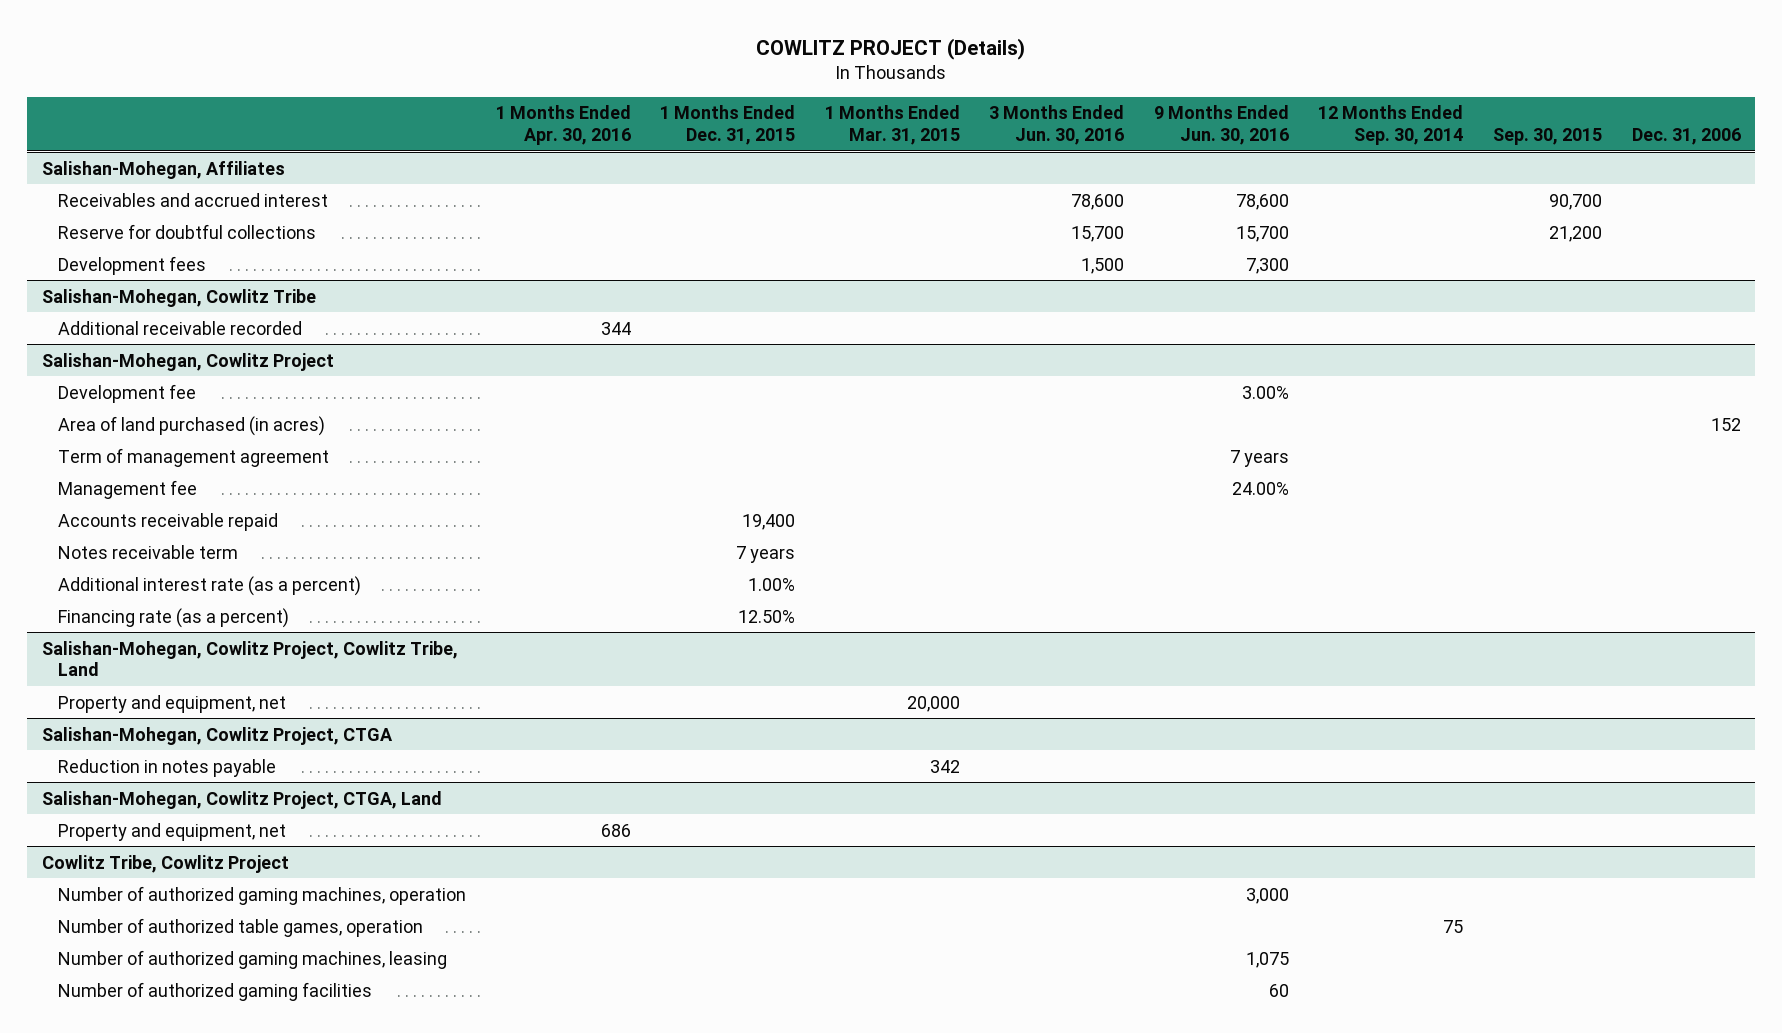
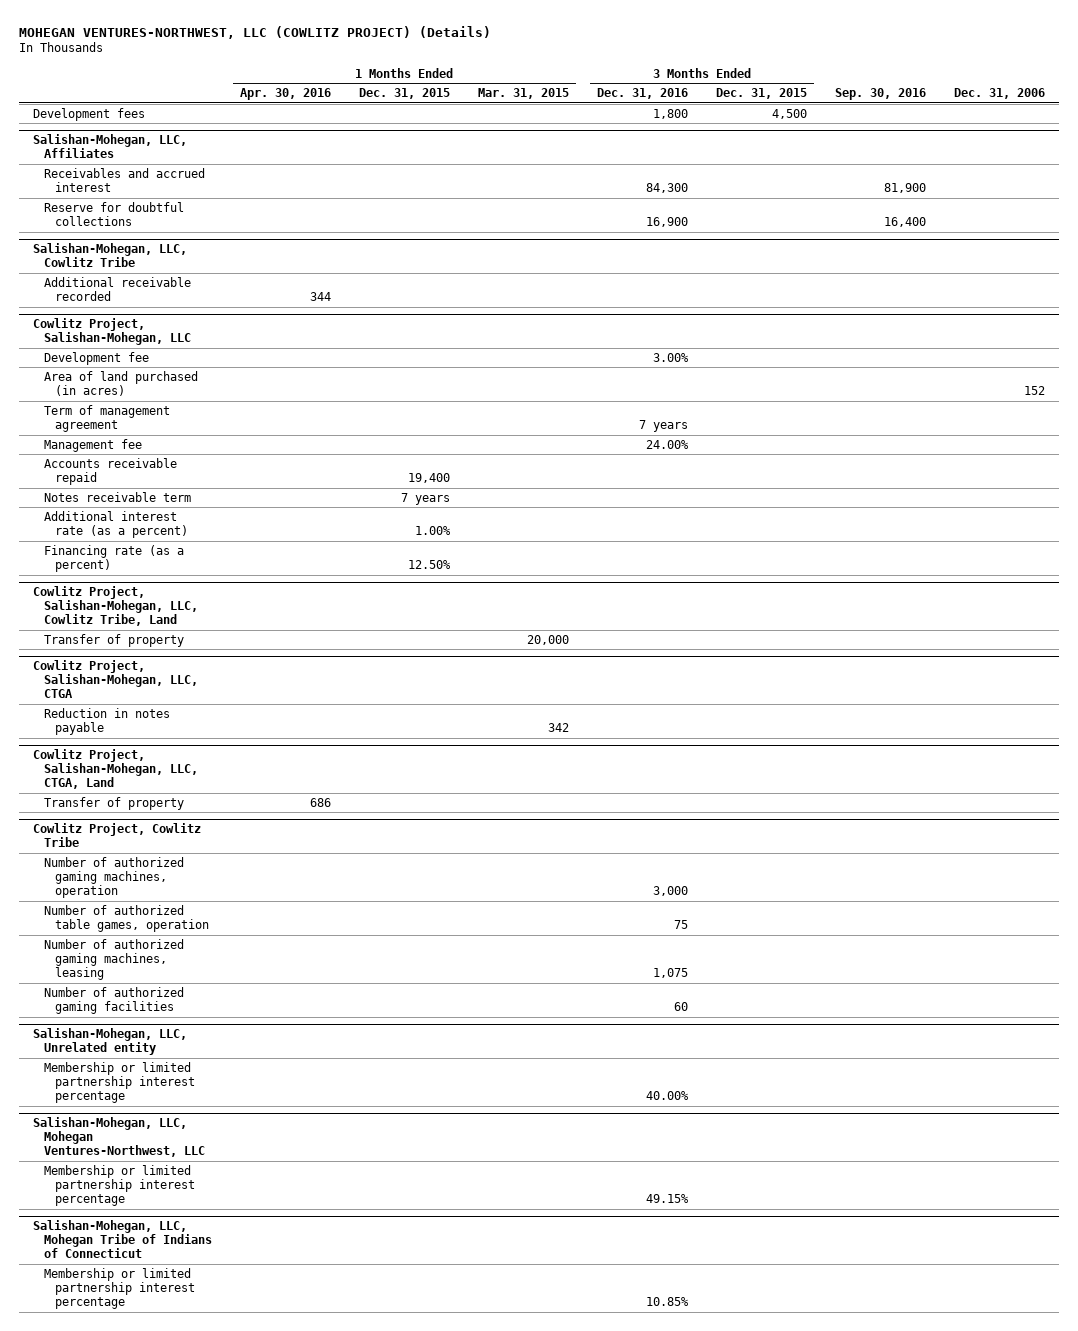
- COWLITZ PROJECT (Details)
+ MOHEGAN VENTURES-NORTHWEST, LLC (COWLITZ PROJECT) (Details)
- | 1 Months Ended Apr. 30, 2016 | 1 Months Ended Dec. 31, 2015 | 1 Months Ended Mar. 31, 2015 | 3 Months Ended Jun. 30, 2016 | 9 Months Ended Jun. 30, 2016 | 12 Months Ended Sep. 30, 2014 | Sep. 30, 2015 | Dec. 31, 2006
+ | 1 Months Ended Apr. 30, 2016 | 1 Months Ended Dec. 31, 2015 | 1 Months Ended Mar. 31, 2015 | 3 Months Ended Dec. 31, 2016 | 3 Months Ended Dec. 31, 2015 | Sep. 30, 2016 | Dec. 31, 2006
- Salishan-Mohegan, Affiliates
+ Development fees | | | | 1,800 | 4,500 | |
+ Salishan-Mohegan, LLC, Affiliates
- Development fees | | | | 1,500 | 7,300 | | |
- Salishan-Mohegan, Cowlitz Tribe
+ Salishan-Mohegan, LLC, Cowlitz Tribe
- Salishan-Mohegan, Cowlitz Project
+ Cowlitz Project, Salishan-Mohegan, LLC
- Salishan-Mohegan, Cowlitz Project, Cowlitz Tribe, Land
- Property and equipment, net | | | 20,000 | | | | |
- Salishan-Mohegan, Cowlitz Project, CTGA
+ Cowlitz Project, Salishan-Mohegan, LLC, Cowlitz Tribe, Land
+ Transfer of property | | | 20,000 | | | |
+ Cowlitz Project, Salishan-Mohegan, LLC, CTGA
- Salishan-Mohegan, Cowlitz Project, CTGA, Land
- Property and equipment, net | 686 | | | | | | |
- Cowlitz Tribe, Cowlitz Project
+ Cowlitz Project, Salishan-Mohegan, LLC, CTGA, Land
+ Transfer of property | 686 | | | | | |
+ Cowlitz Project, Cowlitz Tribe
+ Salishan-Mohegan, LLC, Unrelated entity
+ Membership or limited partnership interest percentage | | | | 40.00% | | |
+ Salishan-Mohegan, LLC, Mohegan Ventures-Northwest, LLC
+ Membership or limited partnership interest percentage | | | | 49.15% | | |
+ Salishan-Mohegan, LLC, Mohegan Tribe of Indians of Connecticut
+ Membership or limited partnership interest percentage | | | | 10.85% | | |

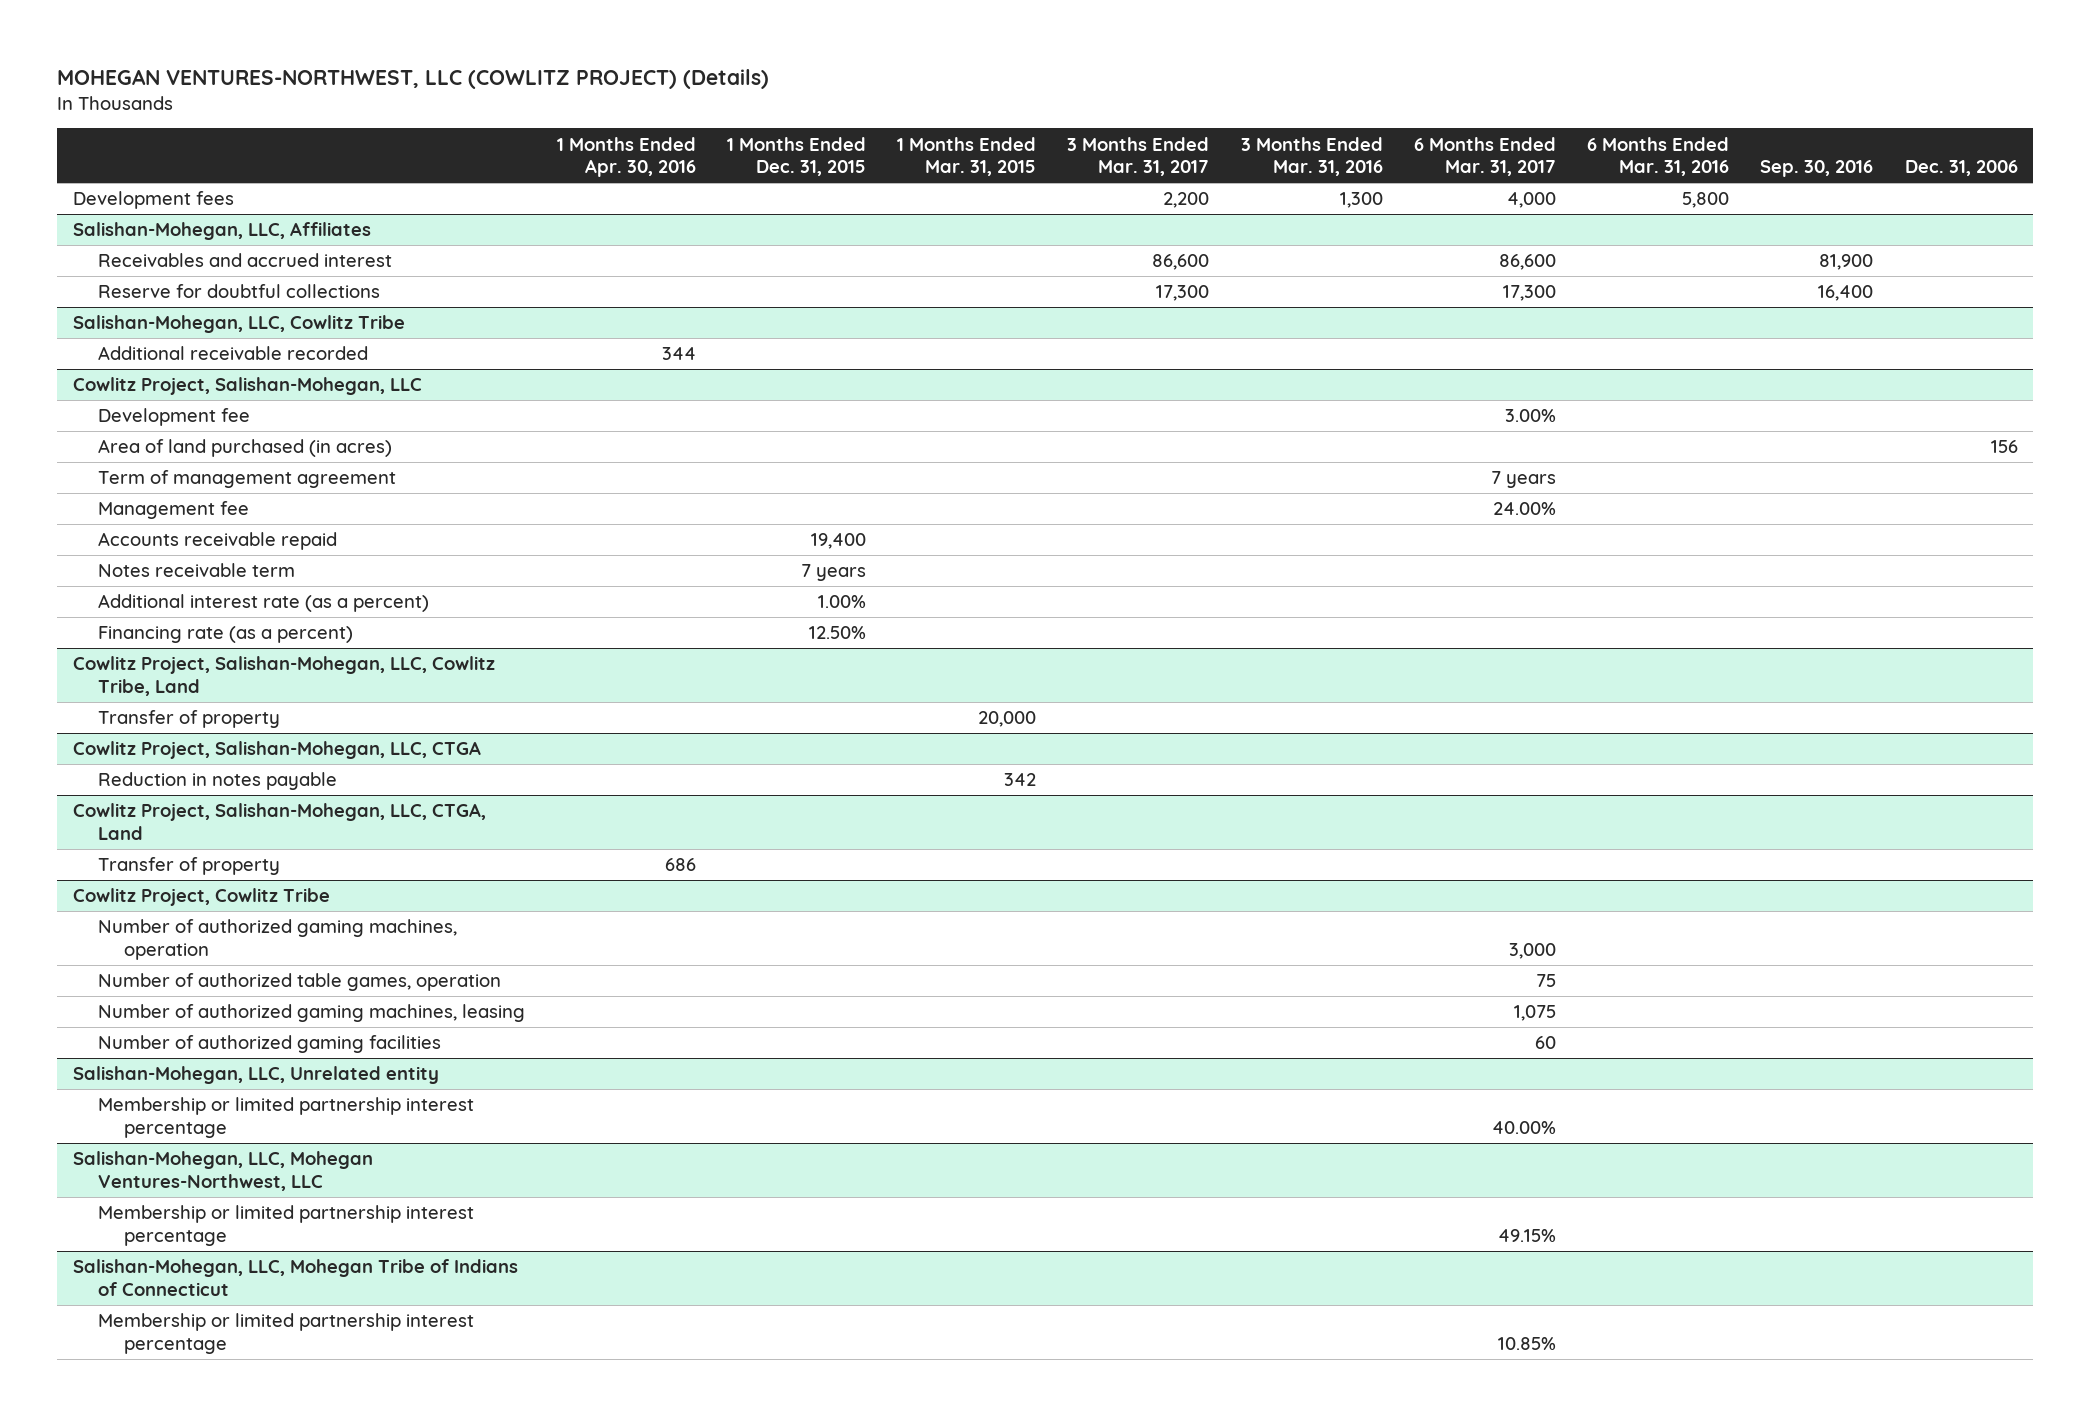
- | 1 Months Ended Apr. 30, 2016 | 1 Months Ended Dec. 31, 2015 | 1 Months Ended Mar. 31, 2015 | 3 Months Ended Dec. 31, 2016 | 3 Months Ended Dec. 31, 2015 | Sep. 30, 2016 | Dec. 31, 2006
+ | 1 Months Ended Apr. 30, 2016 | 1 Months Ended Dec. 31, 2015 | 1 Months Ended Mar. 31, 2015 | 3 Months Ended Mar. 31, 2017 | 3 Months Ended Mar. 31, 2016 | 6 Months Ended Mar. 31, 2017 | 6 Months Ended Mar. 31, 2016 | Sep. 30, 2016 | Dec. 31, 2006
@ Cowlitz Project, Salishan-Mohegan, LLC
- Area of land purchased (in acres) | | | | | | | 152
+ Area of land purchased (in acres) | | | | | | | | | 156

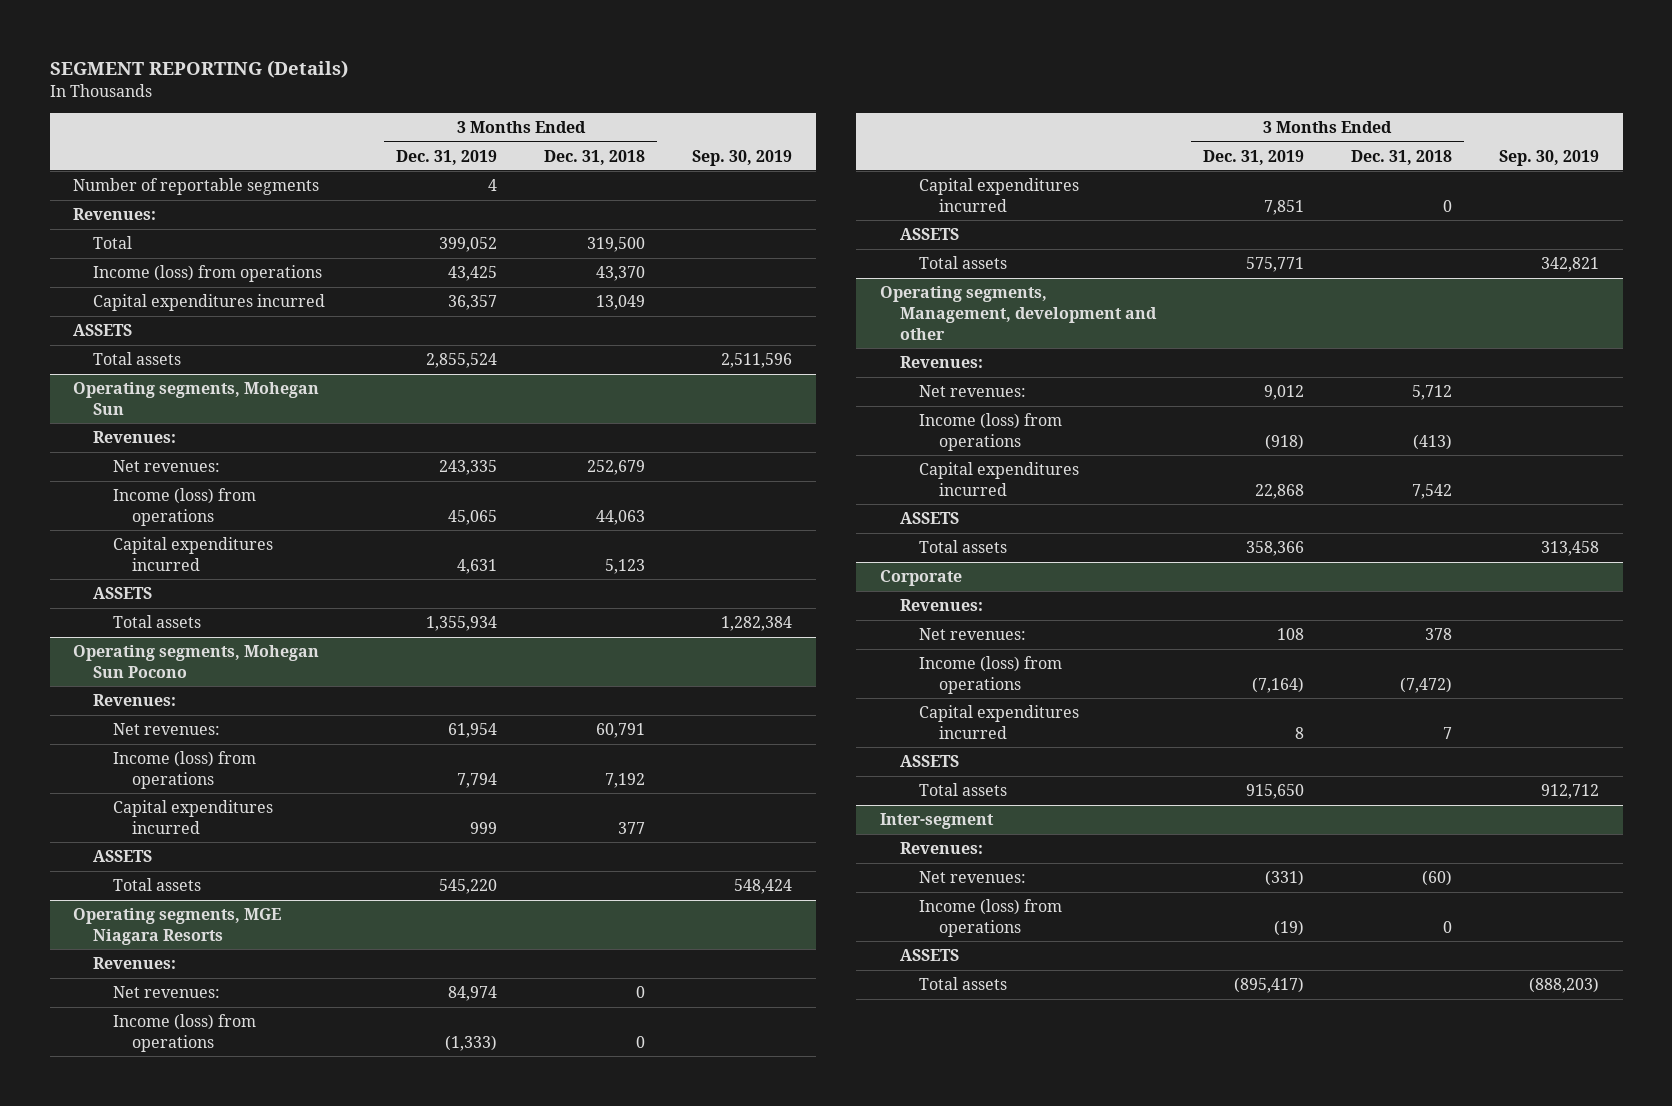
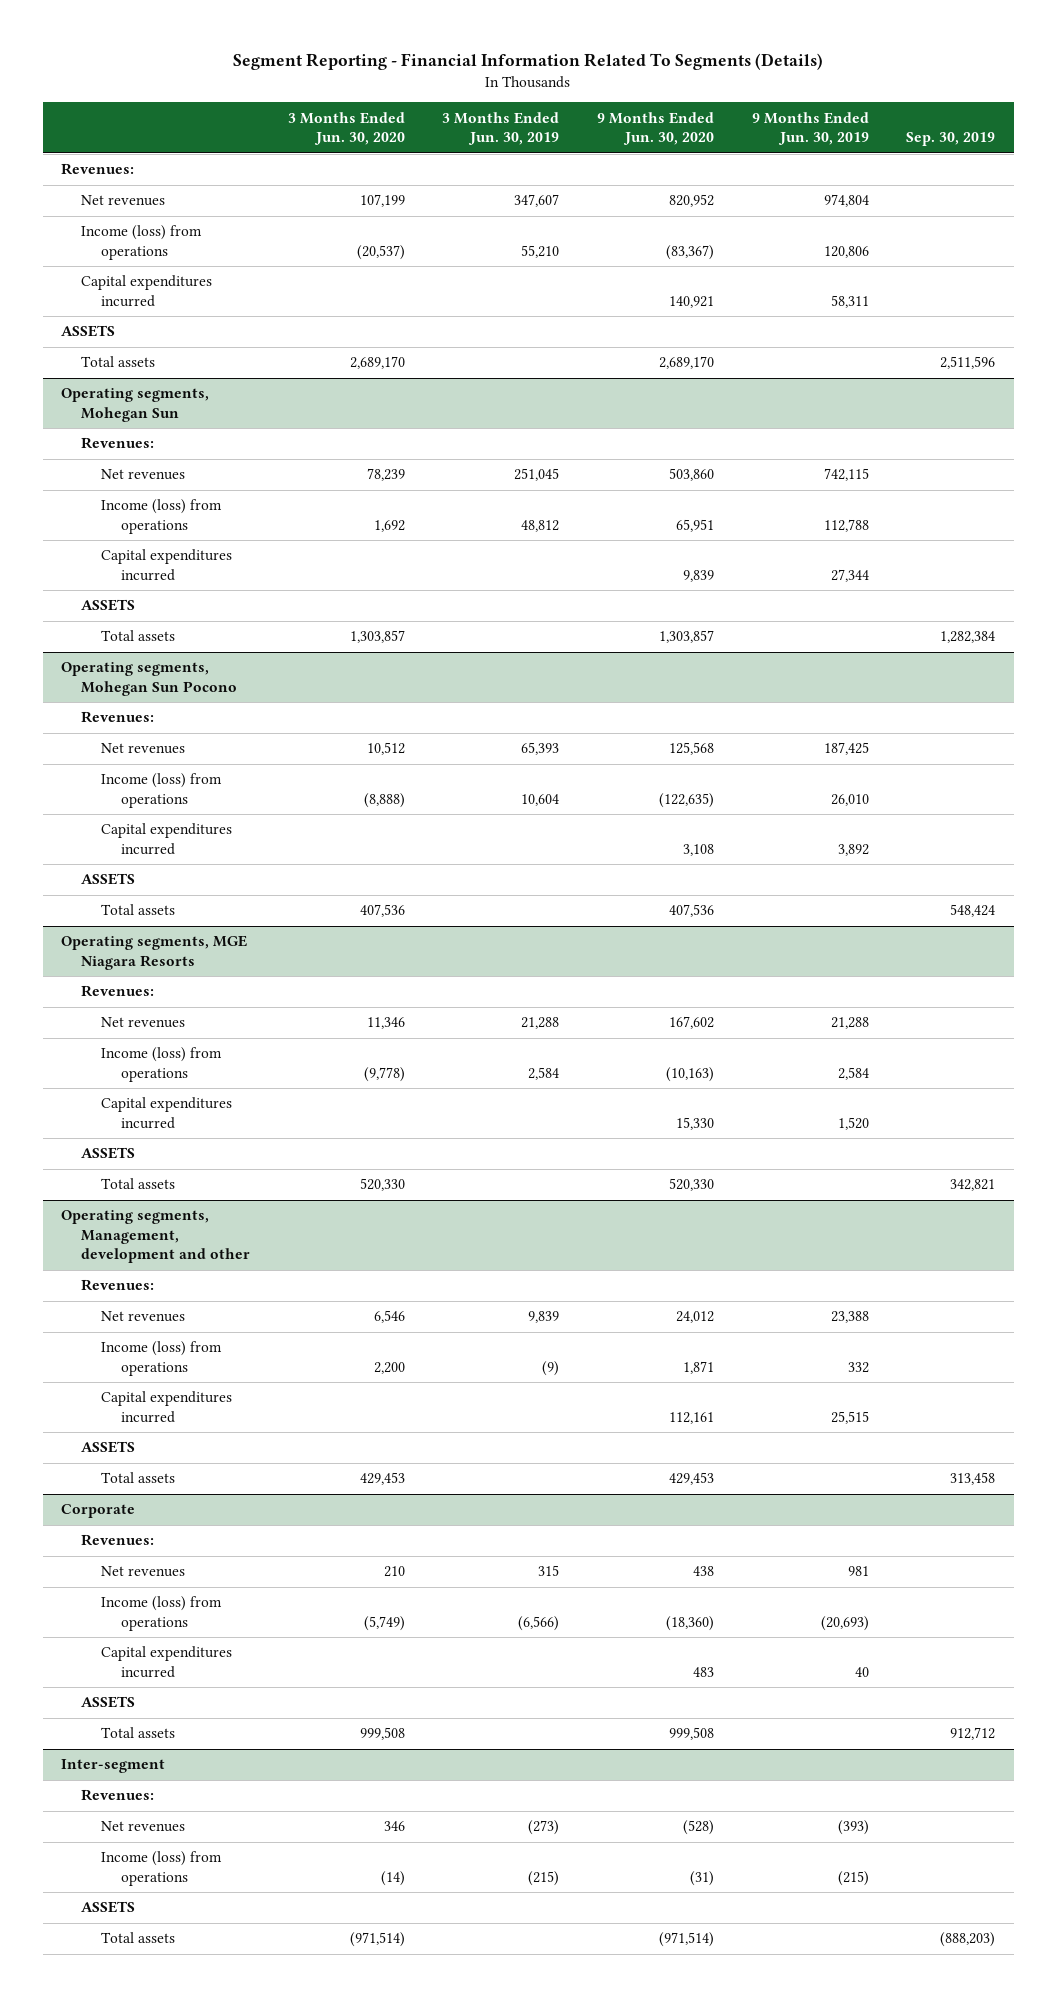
- SEGMENT REPORTING (Details)
+ Segment Reporting - Financial Information Related To Segments (Details)
- | 3 Months Ended Dec. 31, 2019 | 3 Months Ended Dec. 31, 2018 | Sep. 30, 2019
+ | 3 Months Ended Jun. 30, 2020 | 3 Months Ended Jun. 30, 2019 | 9 Months Ended Jun. 30, 2020 | 9 Months Ended Jun. 30, 2019 | Sep. 30, 2019
- Number of reportable segments | 4 | |
- Total | 399,052 | 319,500 |
+ Net revenues | 107,199 | 347,607 | 820,952 | 974,804 |
@ Operating segments, Mohegan Sun
- Net revenues: | 243,335 | 252,679 |
+ Net revenues | 78,239 | 251,045 | 503,860 | 742,115 |
@ Operating segments, Mohegan Sun Pocono
- Net revenues: | 61,954 | 60,791 |
+ Net revenues | 10,512 | 65,393 | 125,568 | 187,425 |
@ Operating segments, MGE Niagara Resorts
- Net revenues: | 84,974 | 0 |
+ Net revenues | 11,346 | 21,288 | 167,602 | 21,288 |
@ Operating segments, Management, development and other
- Net revenues: | 9,012 | 5,712 |
+ Net revenues | 6,546 | 9,839 | 24,012 | 23,388 |
@ Corporate
- Net revenues: | 108 | 378 |
+ Net revenues | 210 | 315 | 438 | 981 |
@ Inter-segment
- Net revenues: | (331) | (60) |
+ Net revenues | 346 | (273) | (528) | (393) |

